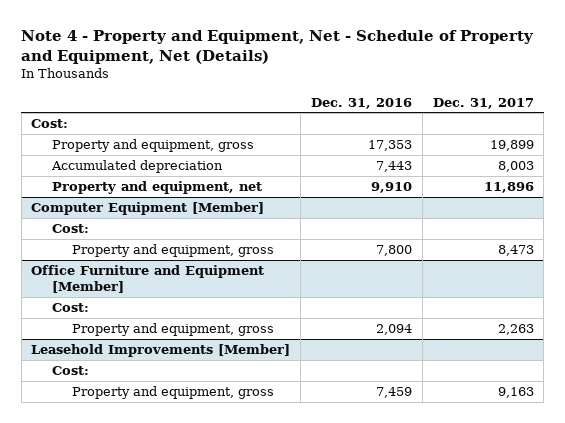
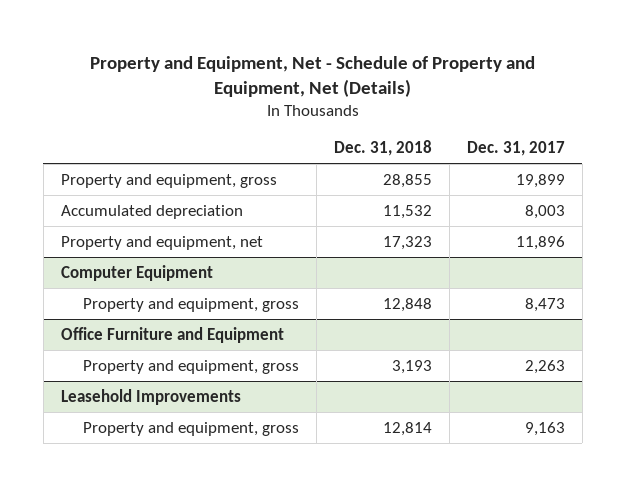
- Note 4 - Property and Equipment, Net - Schedule of Property and Equipment, Net (Details)
+ Property and Equipment, Net - Schedule of Property and Equipment, Net (Details)
- | Dec. 31, 2016 | Dec. 31, 2017
+ | Dec. 31, 2018 | Dec. 31, 2017
- Cost:
- Computer Equipment [Member]
- Cost:
+ Computer Equipment
- Office Furniture and Equipment [Member]
- Cost:
+ Office Furniture and Equipment
- Leasehold Improvements [Member]
- Cost:
+ Leasehold Improvements

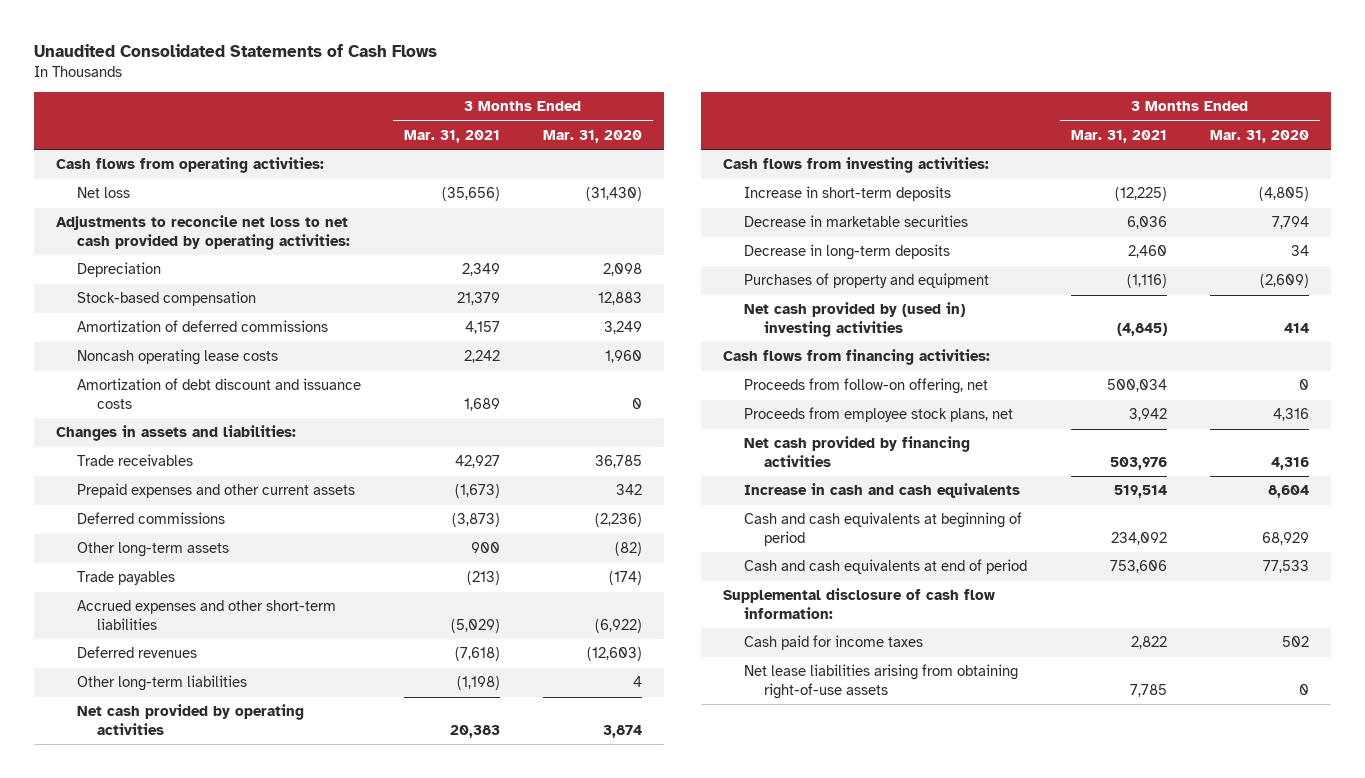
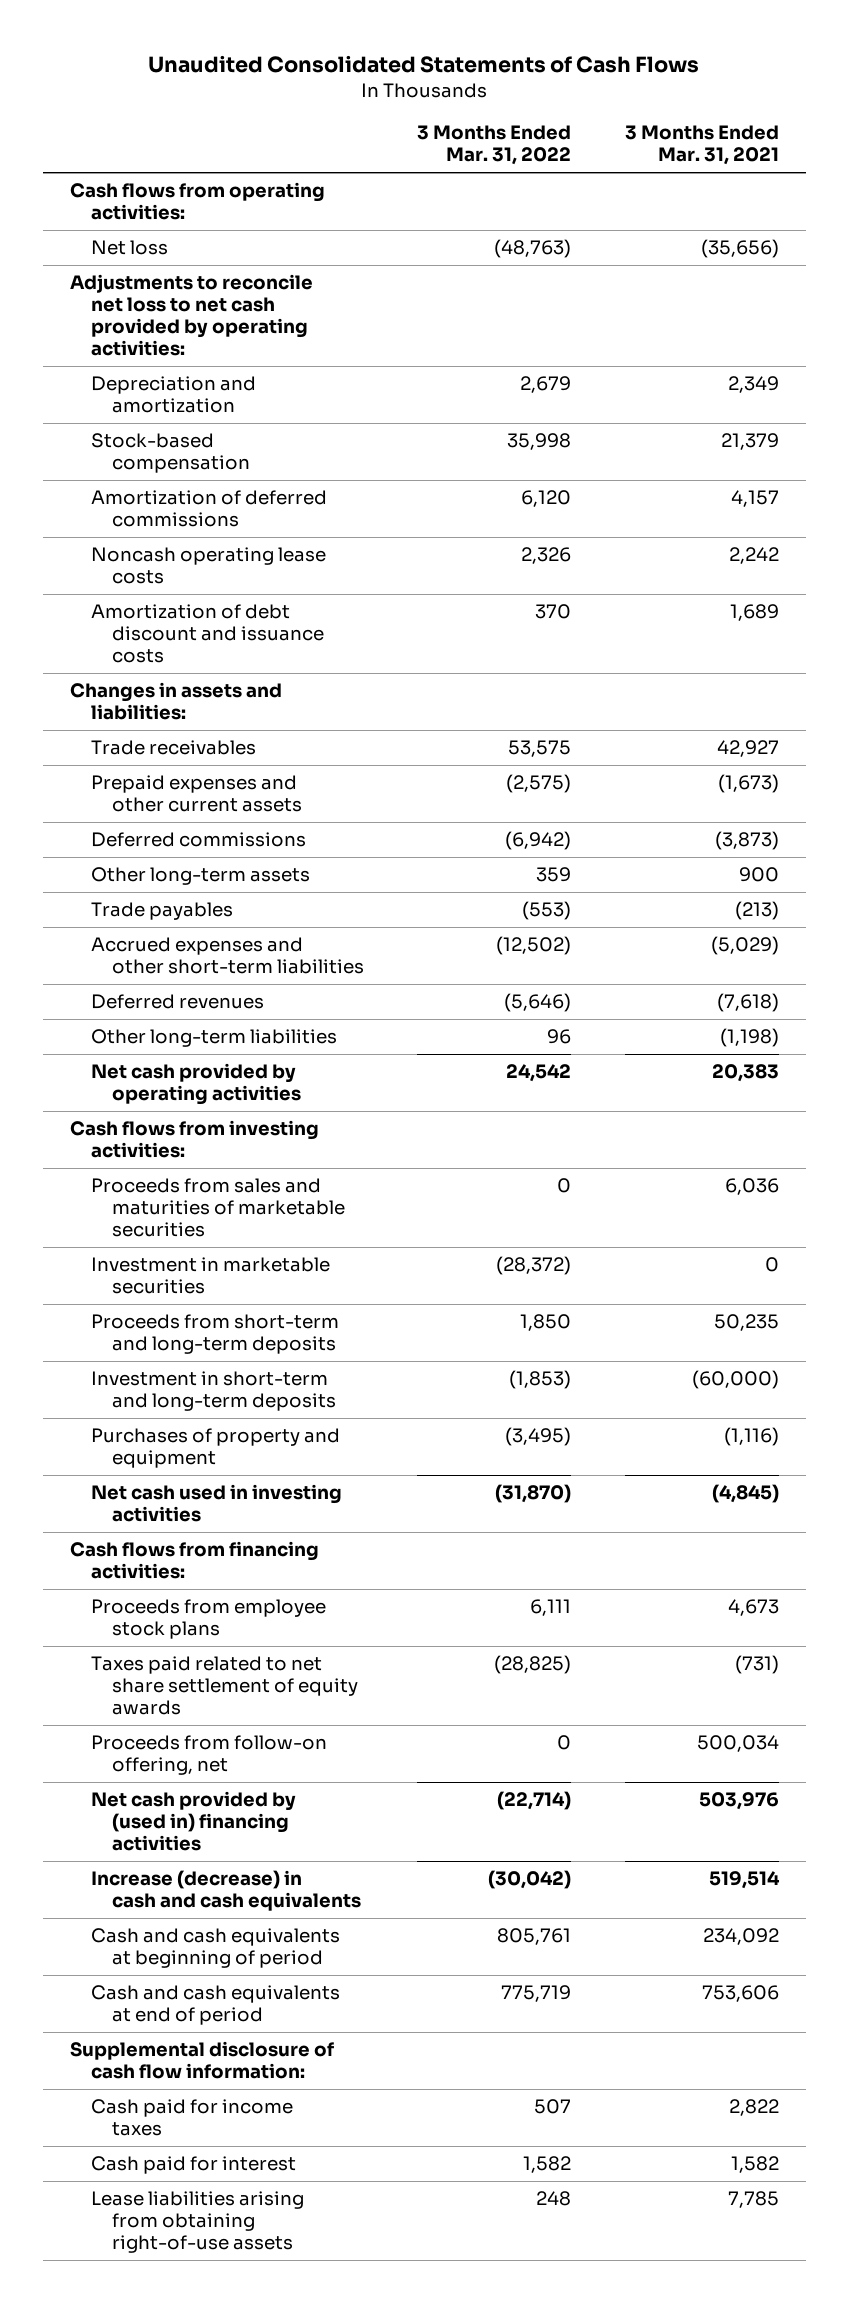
- | 3 Months Ended Mar. 31, 2021 | 3 Months Ended Mar. 31, 2020
+ | 3 Months Ended Mar. 31, 2022 | 3 Months Ended Mar. 31, 2021
- Depreciation | 2,349 | 2,098
+ Depreciation and amortization | 2,679 | 2,349
- Increase in short-term deposits | (12,225) | (4,805)
- Decrease in marketable securities | 6,036 | 7,794
- Decrease in long-term deposits | 2,460 | 34
+ Proceeds from sales and maturities of marketable securities | 0 | 6,036
+ Investment in marketable securities | (28,372) | 0
+ Proceeds from short-term and long-term deposits | 1,850 | 50,235
+ Investment in short-term and long-term deposits | (1,853) | (60,000)
- Net cash provided by (used in) investing activities | (4,845) | 414
+ Net cash used in investing activities | (31,870) | (4,845)
+ Proceeds from employee stock plans | 6,111 | 4,673
+ Taxes paid related to net share settlement of equity awards | (28,825) | (731)
- Proceeds from employee stock plans, net | 3,942 | 4,316
- Net cash provided by financing activities | 503,976 | 4,316
- Increase in cash and cash equivalents | 519,514 | 8,604
+ Net cash provided by (used in) financing activities | (22,714) | 503,976
+ Increase (decrease) in cash and cash equivalents | (30,042) | 519,514
- Net lease liabilities arising from obtaining right-of-use assets | 7,785 | 0
+ Cash paid for interest | 1,582 | 1,582
+ Lease liabilities arising from obtaining right-of-use assets | 248 | 7,785

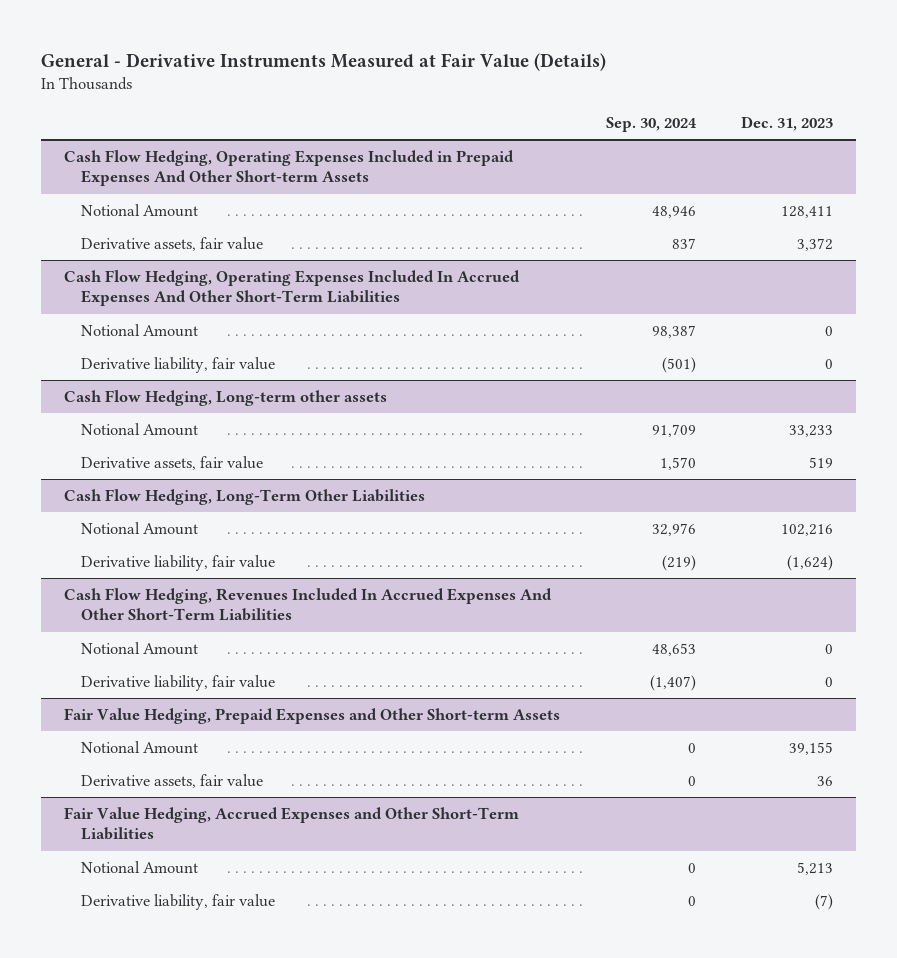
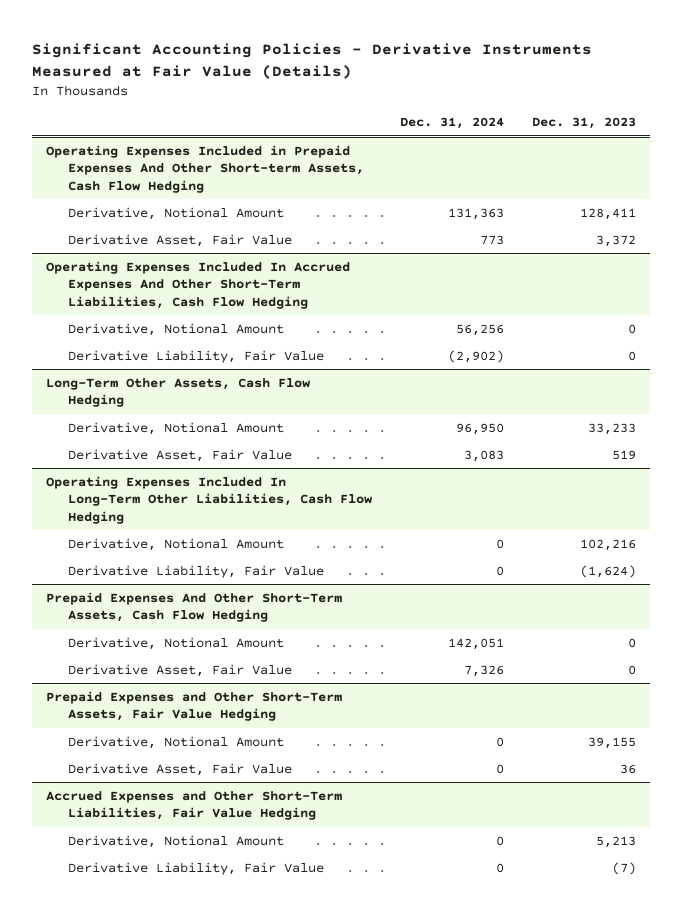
- General - Derivative Instruments Measured at Fair Value (Details)
+ Significant Accounting Policies - Derivative Instruments Measured at Fair Value (Details)
- | Sep. 30, 2024 | Dec. 31, 2023
+ | Dec. 31, 2024 | Dec. 31, 2023
- Cash Flow Hedging, Operating Expenses Included in Prepaid Expenses And Other Short-term Assets
- Notional Amount | 48,946 | 128,411
- Derivative assets, fair value | 837 | 3,372
- Cash Flow Hedging, Operating Expenses Included In Accrued Expenses And Other Short-Term Liabilities
- Notional Amount | 98,387 | 0
- Derivative liability, fair value | (501) | 0
- Cash Flow Hedging, Long-term other assets
- Notional Amount | 91,709 | 33,233
- Derivative assets, fair value | 1,570 | 519
- Cash Flow Hedging, Long-Term Other Liabilities
- Notional Amount | 32,976 | 102,216
- Derivative liability, fair value | (219) | (1,624)
- Cash Flow Hedging, Revenues Included In Accrued Expenses And Other Short-Term Liabilities
- Notional Amount | 48,653 | 0
- Derivative liability, fair value | (1,407) | 0
- Fair Value Hedging, Prepaid Expenses and Other Short-term Assets
- Notional Amount | 0 | 39,155
- Derivative assets, fair value | 0 | 36
- Fair Value Hedging, Accrued Expenses and Other Short-Term Liabilities
- Notional Amount | 0 | 5,213
- Derivative liability, fair value | 0 | (7)
+ Operating Expenses Included in Prepaid Expenses And Other Short-term Assets, Cash Flow Hedging
+ Derivative, Notional Amount | 131,363 | 128,411
+ Derivative Asset, Fair Value | 773 | 3,372
+ Operating Expenses Included In Accrued Expenses And Other Short-Term Liabilities, Cash Flow Hedging
+ Derivative, Notional Amount | 56,256 | 0
+ Derivative Liability, Fair Value | (2,902) | 0
+ Long-Term Other Assets, Cash Flow Hedging
+ Derivative, Notional Amount | 96,950 | 33,233
+ Derivative Asset, Fair Value | 3,083 | 519
+ Operating Expenses Included In Long-Term Other Liabilities, Cash Flow Hedging
+ Derivative, Notional Amount | 0 | 102,216
+ Derivative Liability, Fair Value | 0 | (1,624)
+ Prepaid Expenses And Other Short-Term Assets, Cash Flow Hedging
+ Derivative, Notional Amount | 142,051 | 0
+ Derivative Asset, Fair Value | 7,326 | 0
+ Prepaid Expenses and Other Short-Term Assets, Fair Value Hedging
+ Derivative, Notional Amount | 0 | 39,155
+ Derivative Asset, Fair Value | 0 | 36
+ Accrued Expenses and Other Short-Term Liabilities, Fair Value Hedging
+ Derivative, Notional Amount | 0 | 5,213
+ Derivative Liability, Fair Value | 0 | (7)

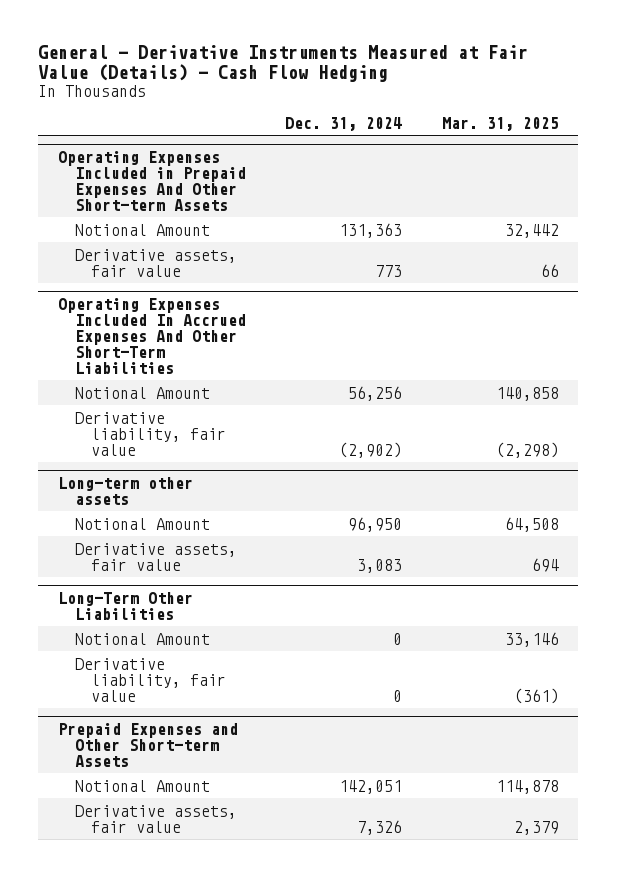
- Significant Accounting Policies - Derivative Instruments Measured at Fair Value (Details)
+ General - Derivative Instruments Measured at Fair Value (Details) - Cash Flow Hedging
- | Dec. 31, 2024 | Dec. 31, 2023
+ | Dec. 31, 2024 | Mar. 31, 2025
- Operating Expenses Included in Prepaid Expenses And Other Short-term Assets, Cash Flow Hedging
- Derivative, Notional Amount | 131,363 | 128,411
- Derivative Asset, Fair Value | 773 | 3,372
- Operating Expenses Included In Accrued Expenses And Other Short-Term Liabilities, Cash Flow Hedging
- Derivative, Notional Amount | 56,256 | 0
- Derivative Liability, Fair Value | (2,902) | 0
- Long-Term Other Assets, Cash Flow Hedging
- Derivative, Notional Amount | 96,950 | 33,233
- Derivative Asset, Fair Value | 3,083 | 519
- Operating Expenses Included In Long-Term Other Liabilities, Cash Flow Hedging
- Derivative, Notional Amount | 0 | 102,216
- Derivative Liability, Fair Value | 0 | (1,624)
- Prepaid Expenses And Other Short-Term Assets, Cash Flow Hedging
- Derivative, Notional Amount | 142,051 | 0
- Derivative Asset, Fair Value | 7,326 | 0
- Prepaid Expenses and Other Short-Term Assets, Fair Value Hedging
- Derivative, Notional Amount | 0 | 39,155
- Derivative Asset, Fair Value | 0 | 36
- Accrued Expenses and Other Short-Term Liabilities, Fair Value Hedging
- Derivative, Notional Amount | 0 | 5,213
- Derivative Liability, Fair Value | 0 | (7)
+ Operating Expenses Included in Prepaid Expenses And Other Short-term Assets
+ Notional Amount | 131,363 | 32,442
+ Derivative assets, fair value | 773 | 66
+ Operating Expenses Included In Accrued Expenses And Other Short-Term Liabilities
+ Notional Amount | 56,256 | 140,858
+ Derivative liability, fair value | (2,902) | (2,298)
+ Long-term other assets
+ Notional Amount | 96,950 | 64,508
+ Derivative assets, fair value | 3,083 | 694
+ Long-Term Other Liabilities
+ Notional Amount | 0 | 33,146
+ Derivative liability, fair value | 0 | (361)
+ Prepaid Expenses and Other Short-term Assets
+ Notional Amount | 142,051 | 114,878
+ Derivative assets, fair value | 7,326 | 2,379

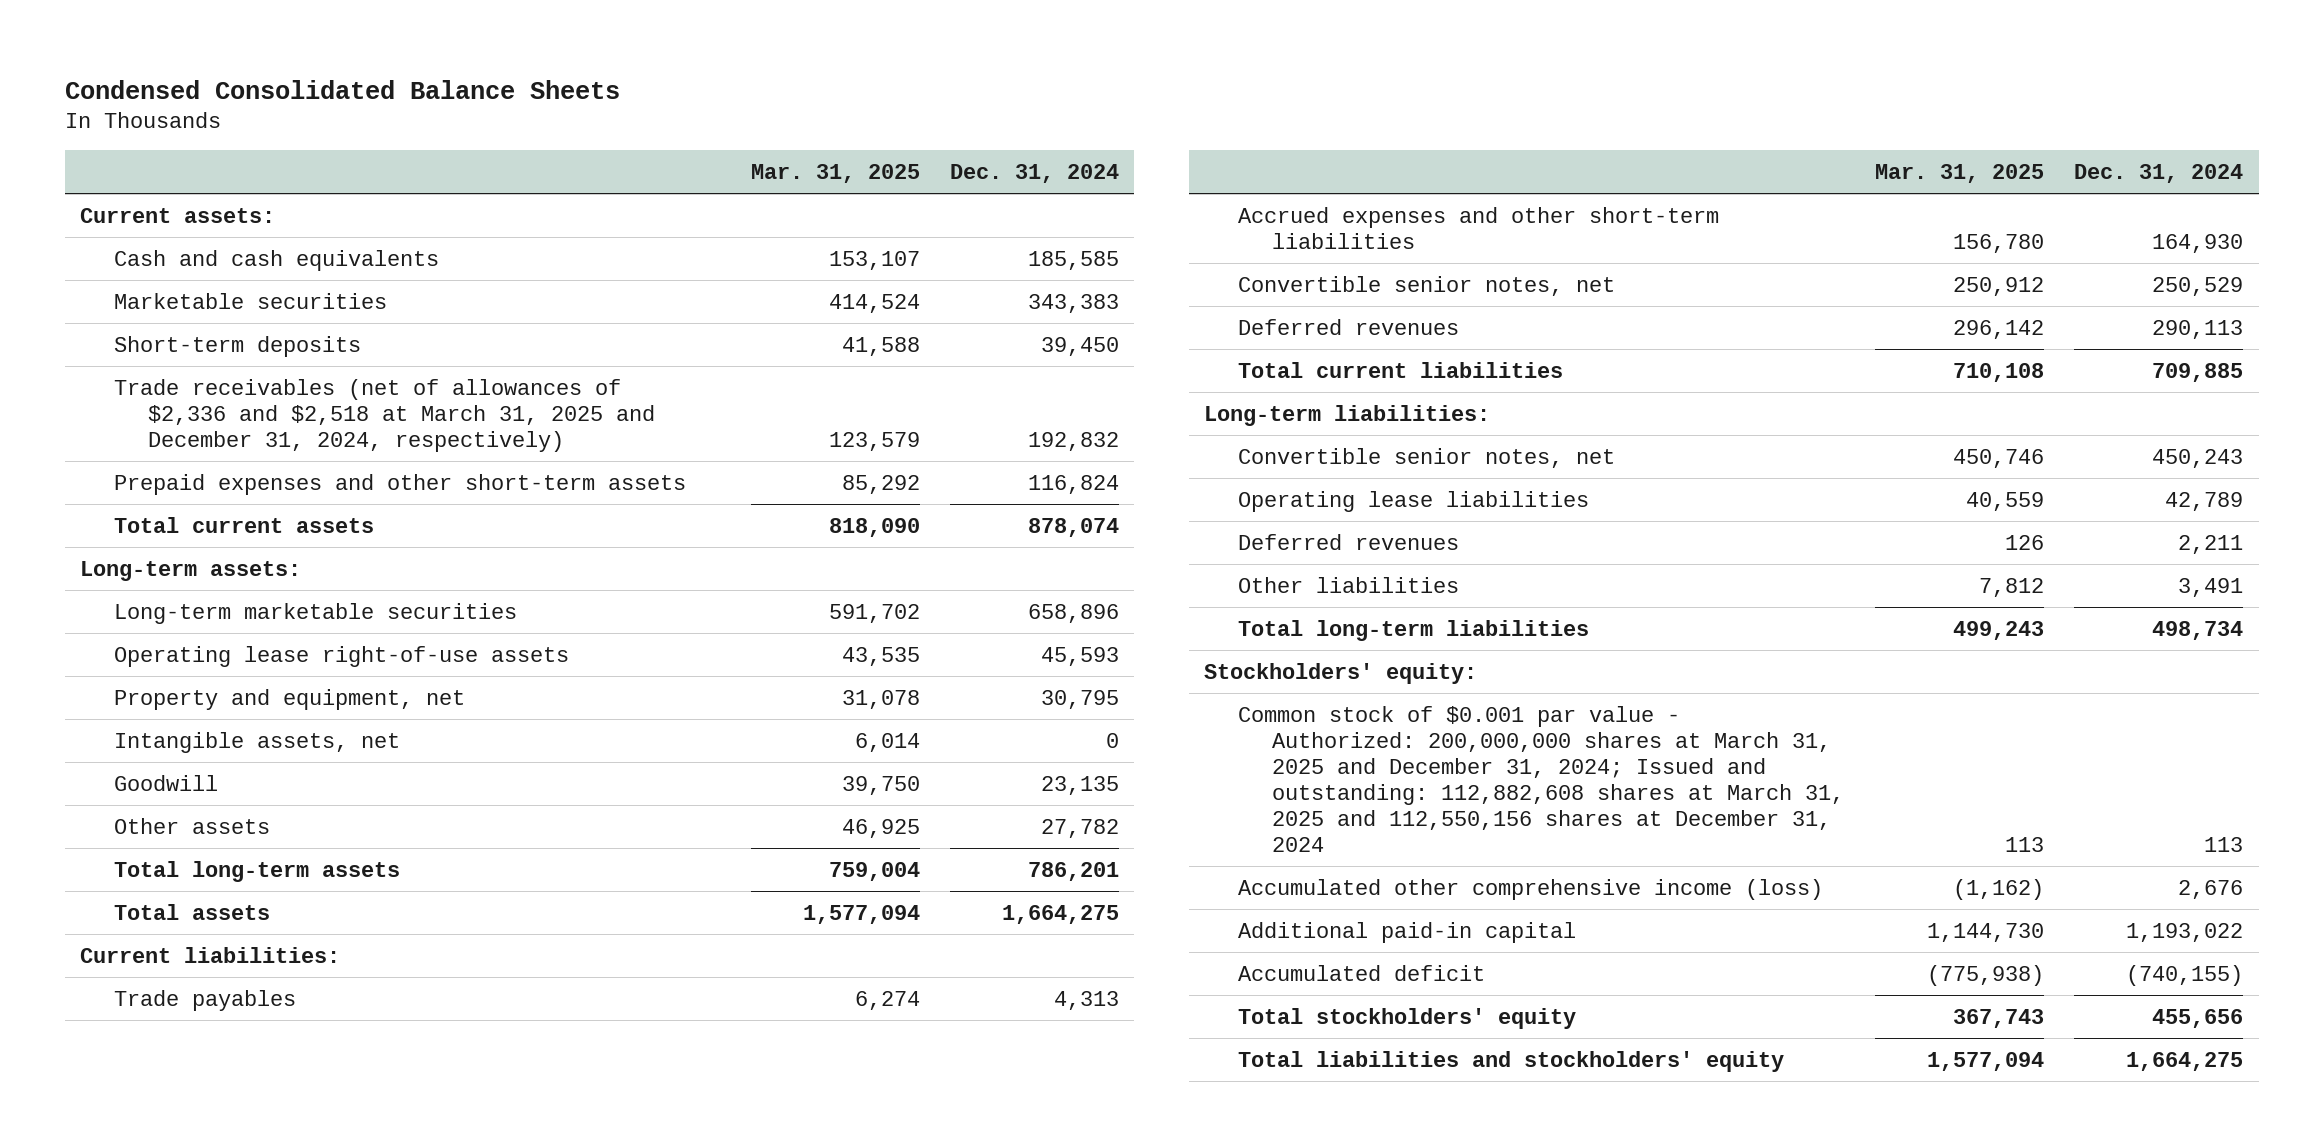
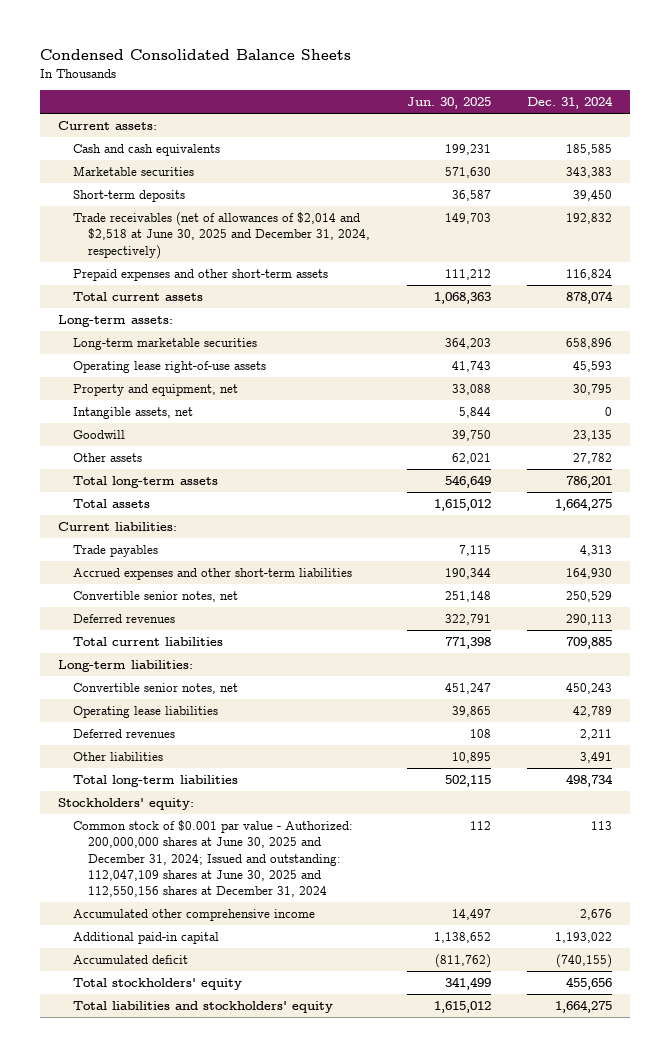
- | Mar. 31, 2025 | Dec. 31, 2024
+ | Jun. 30, 2025 | Dec. 31, 2024
- Trade receivables (net of allowances of $2,336 and $2,518 at March 31, 2025 and December 31, 2024, respectively) | 123,579 | 192,832
+ Trade receivables (net of allowances of $2,014 and $2,518 at June 30, 2025 and December 31, 2024, respectively) | 149,703 | 192,832
- Common stock of $0.001 par value - Authorized: 200,000,000 shares at March 31, 2025 and December 31, 2024; Issued and outstanding: 112,882,608 shares at March 31, 2025 and 112,550,156 shares at December 31, 2024 | 113 | 113
- Accumulated other comprehensive income (loss) | (1,162) | 2,676
+ Common stock of $0.001 par value - Authorized: 200,000,000 shares at June 30, 2025 and December 31, 2024; Issued and outstanding: 112,047,109 shares at June 30, 2025 and 112,550,156 shares at December 31, 2024 | 112 | 113
+ Accumulated other comprehensive income | 14,497 | 2,676

